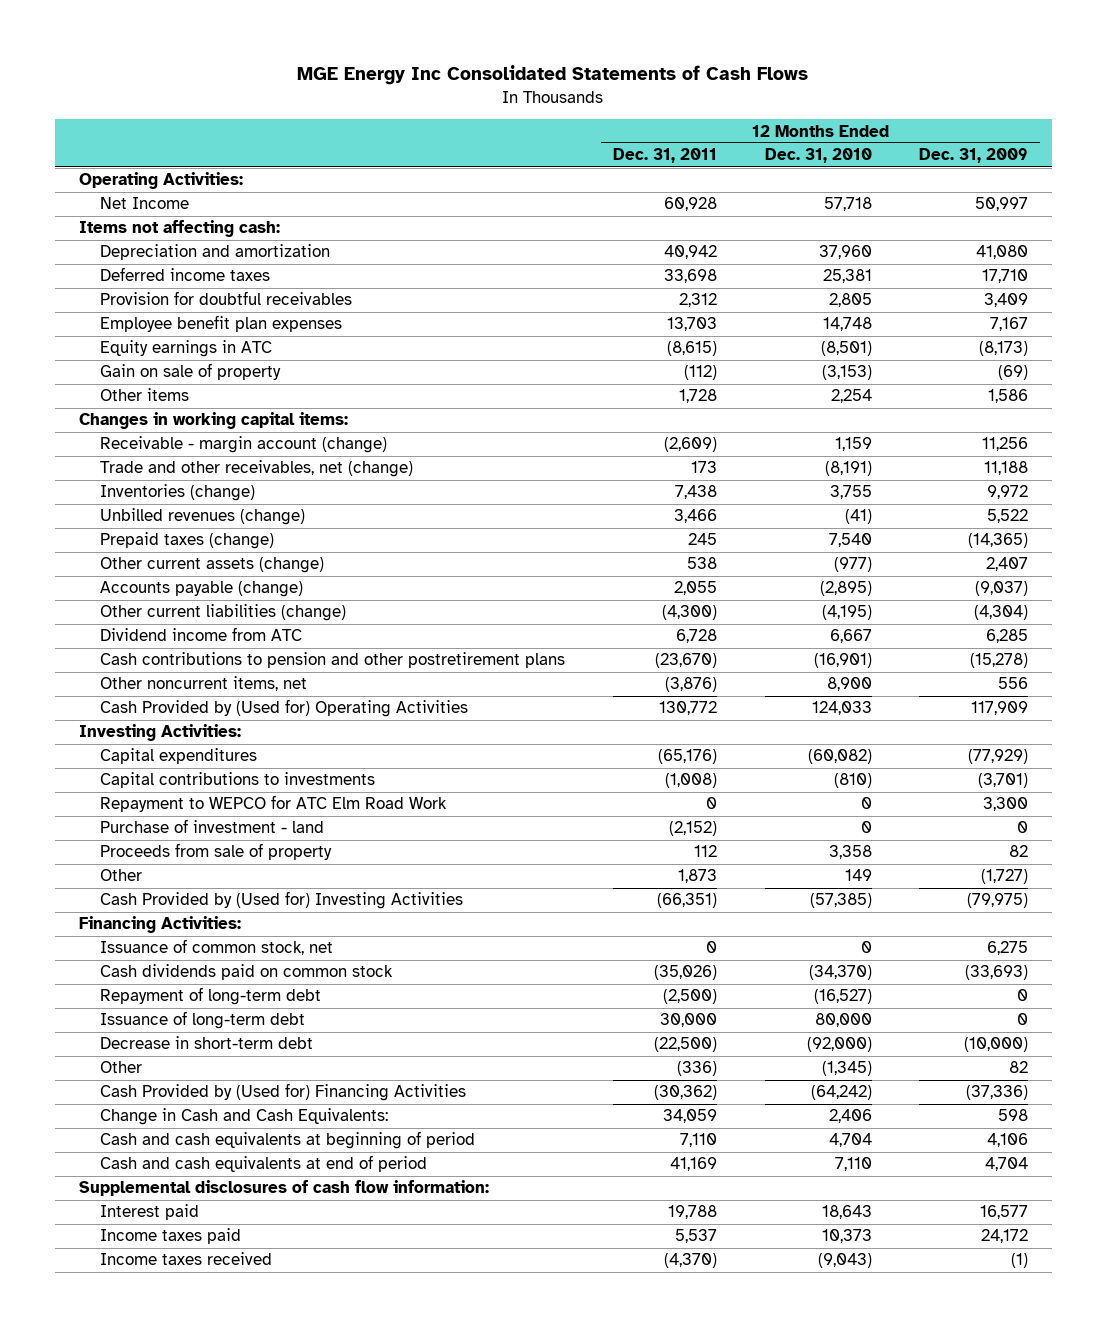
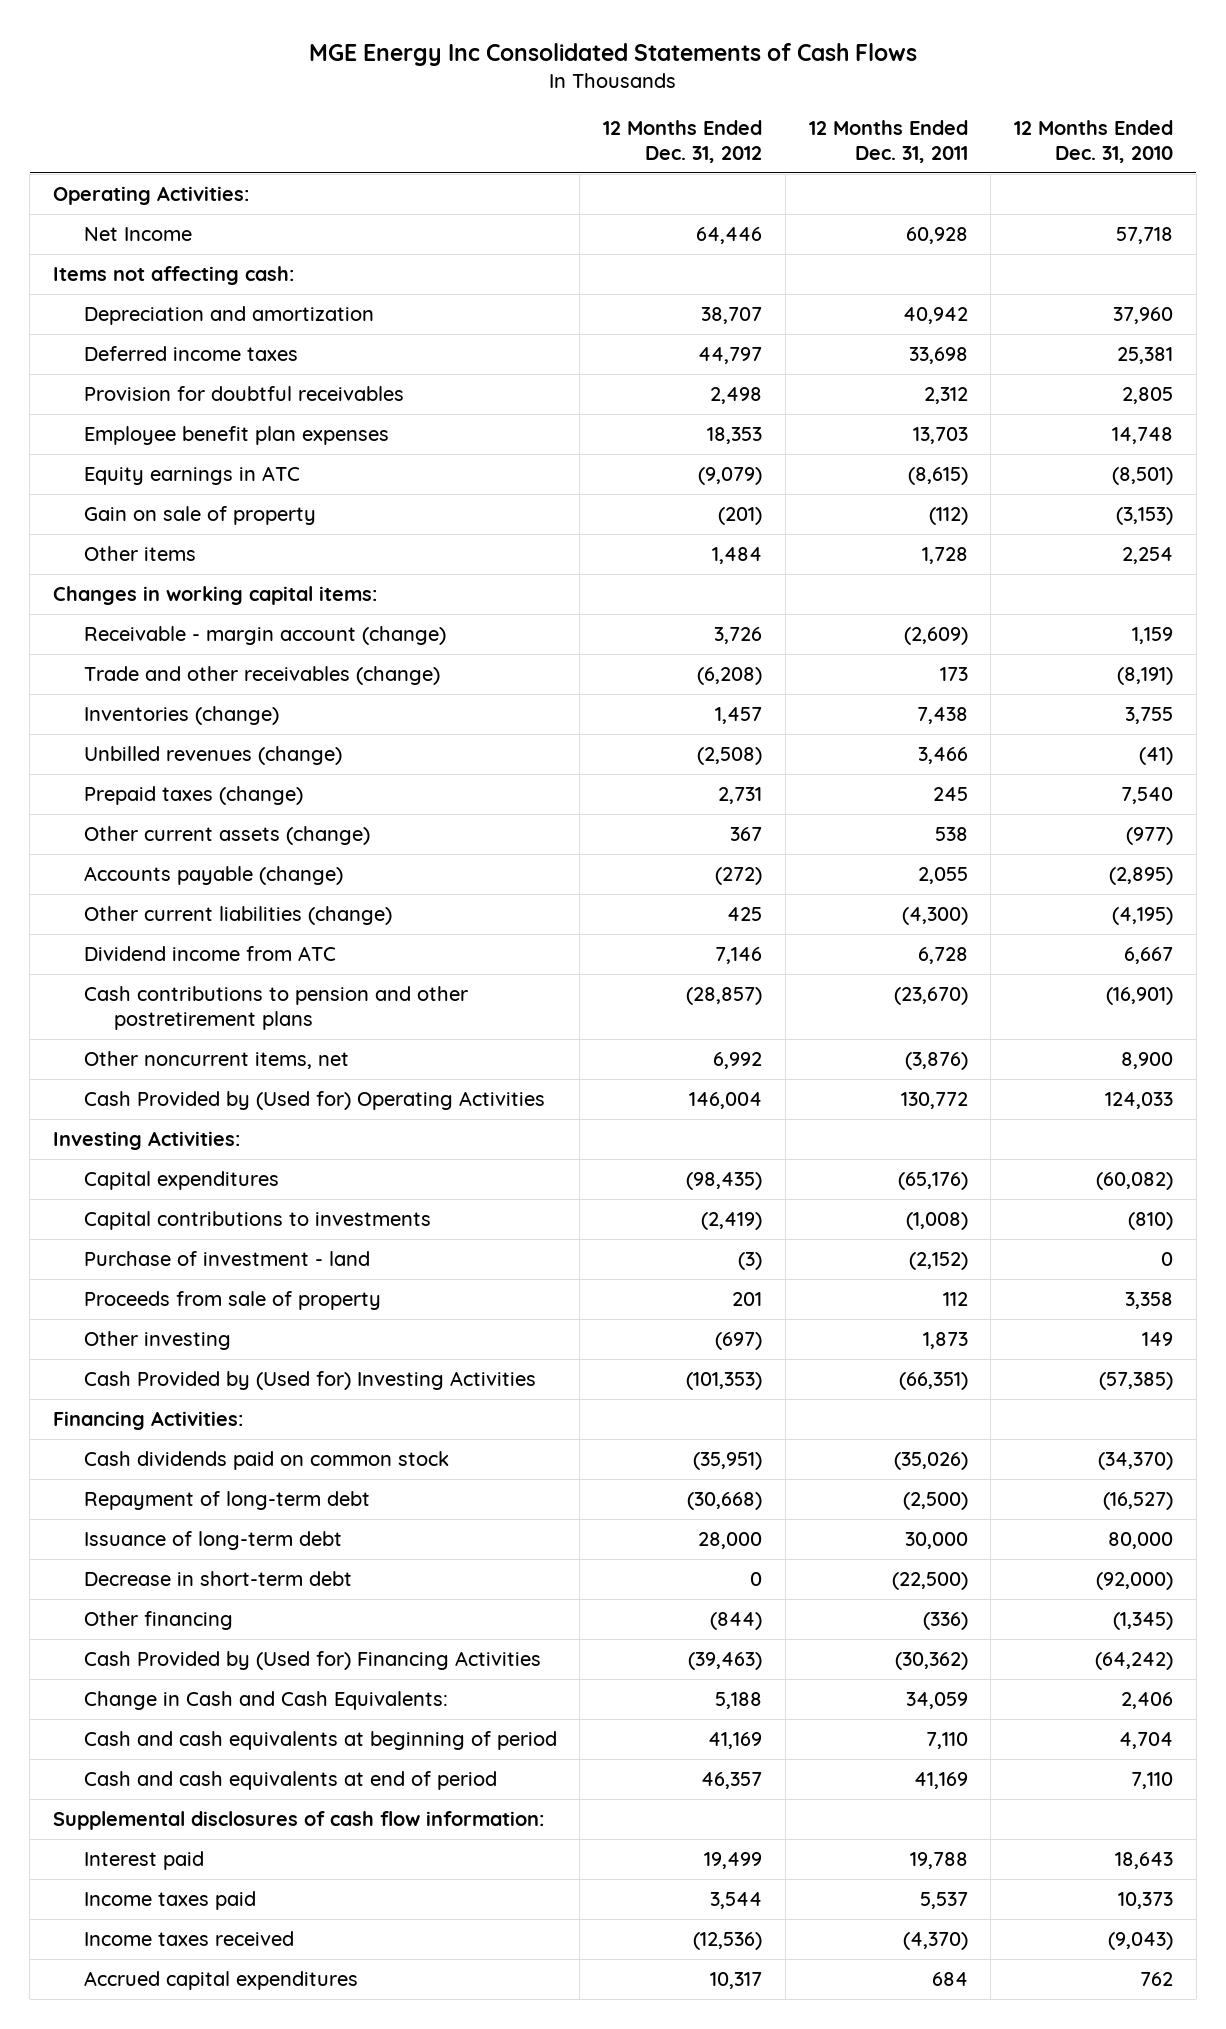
- | 12 Months Ended Dec. 31, 2011 | 12 Months Ended Dec. 31, 2010 | 12 Months Ended Dec. 31, 2009
+ | 12 Months Ended Dec. 31, 2012 | 12 Months Ended Dec. 31, 2011 | 12 Months Ended Dec. 31, 2010
- Trade and other receivables, net (change) | 173 | (8,191) | 11,188
+ Trade and other receivables (change) | (6,208) | 173 | (8,191)
- Repayment to WEPCO for ATC Elm Road Work | 0 | 0 | 3,300
- Other | 1,873 | 149 | (1,727)
+ Other investing | (697) | 1,873 | 149
- Issuance of common stock, net | 0 | 0 | 6,275
- Other | (336) | (1,345) | 82
+ Other financing | (844) | (336) | (1,345)
+ Accrued capital expenditures | 10,317 | 684 | 762

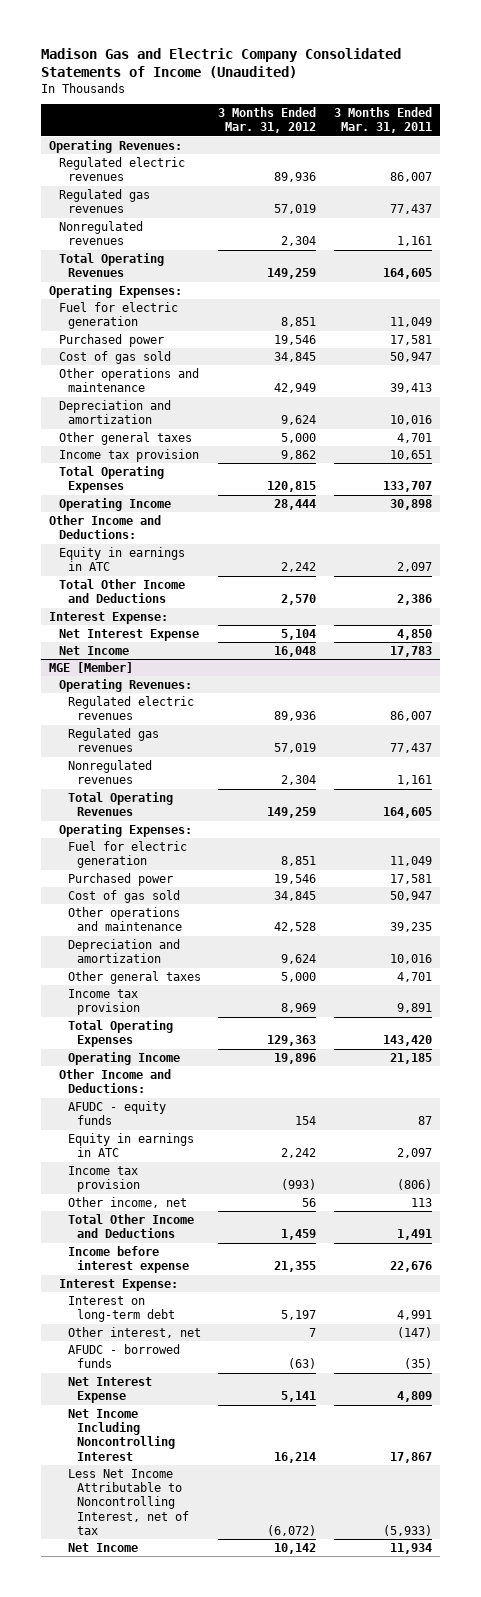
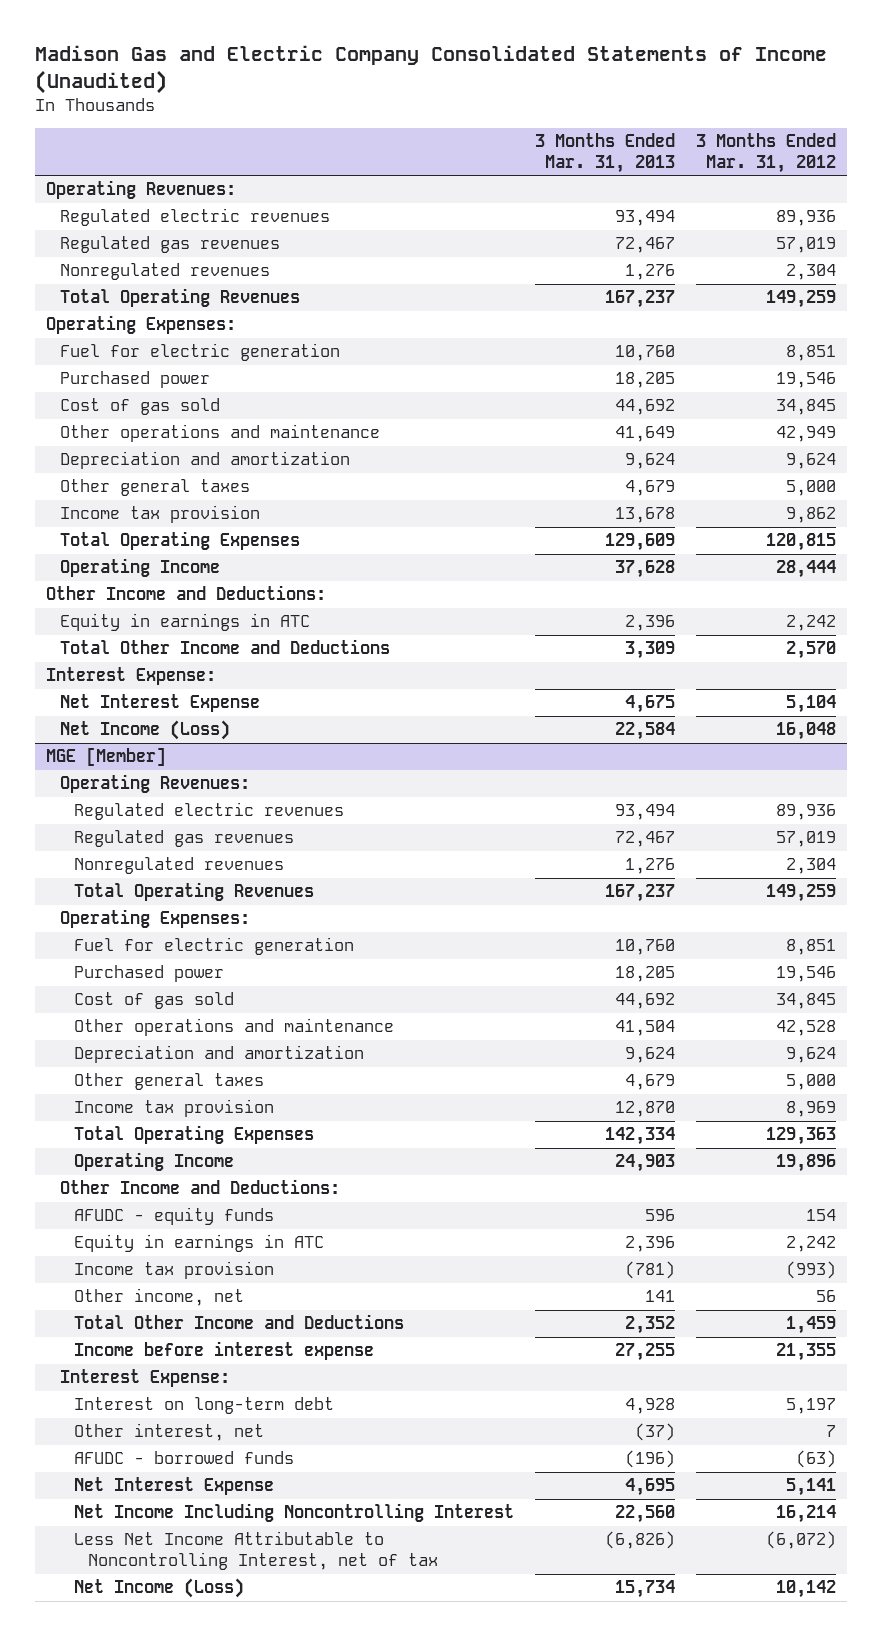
- | 3 Months Ended Mar. 31, 2012 | 3 Months Ended Mar. 31, 2011
+ | 3 Months Ended Mar. 31, 2013 | 3 Months Ended Mar. 31, 2012
- Net Income | 16,048 | 17,783
+ Net Income (Loss) | 22,584 | 16,048
@ MGE [Member]
- Net Income | 10,142 | 11,934
+ Net Income (Loss) | 15,734 | 10,142

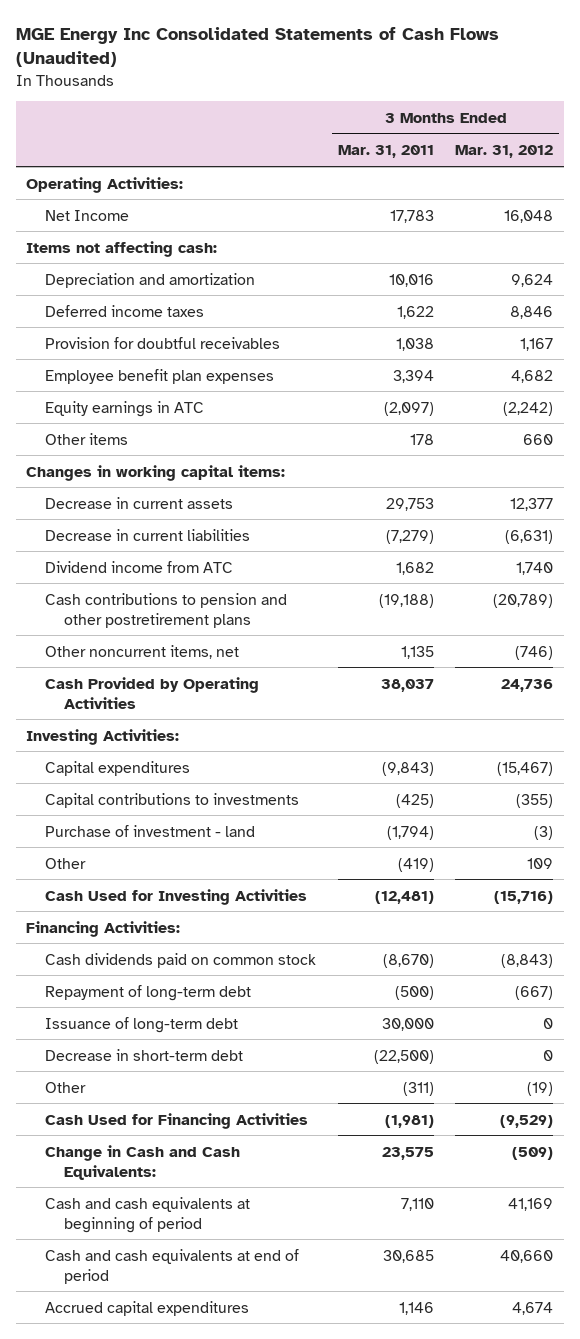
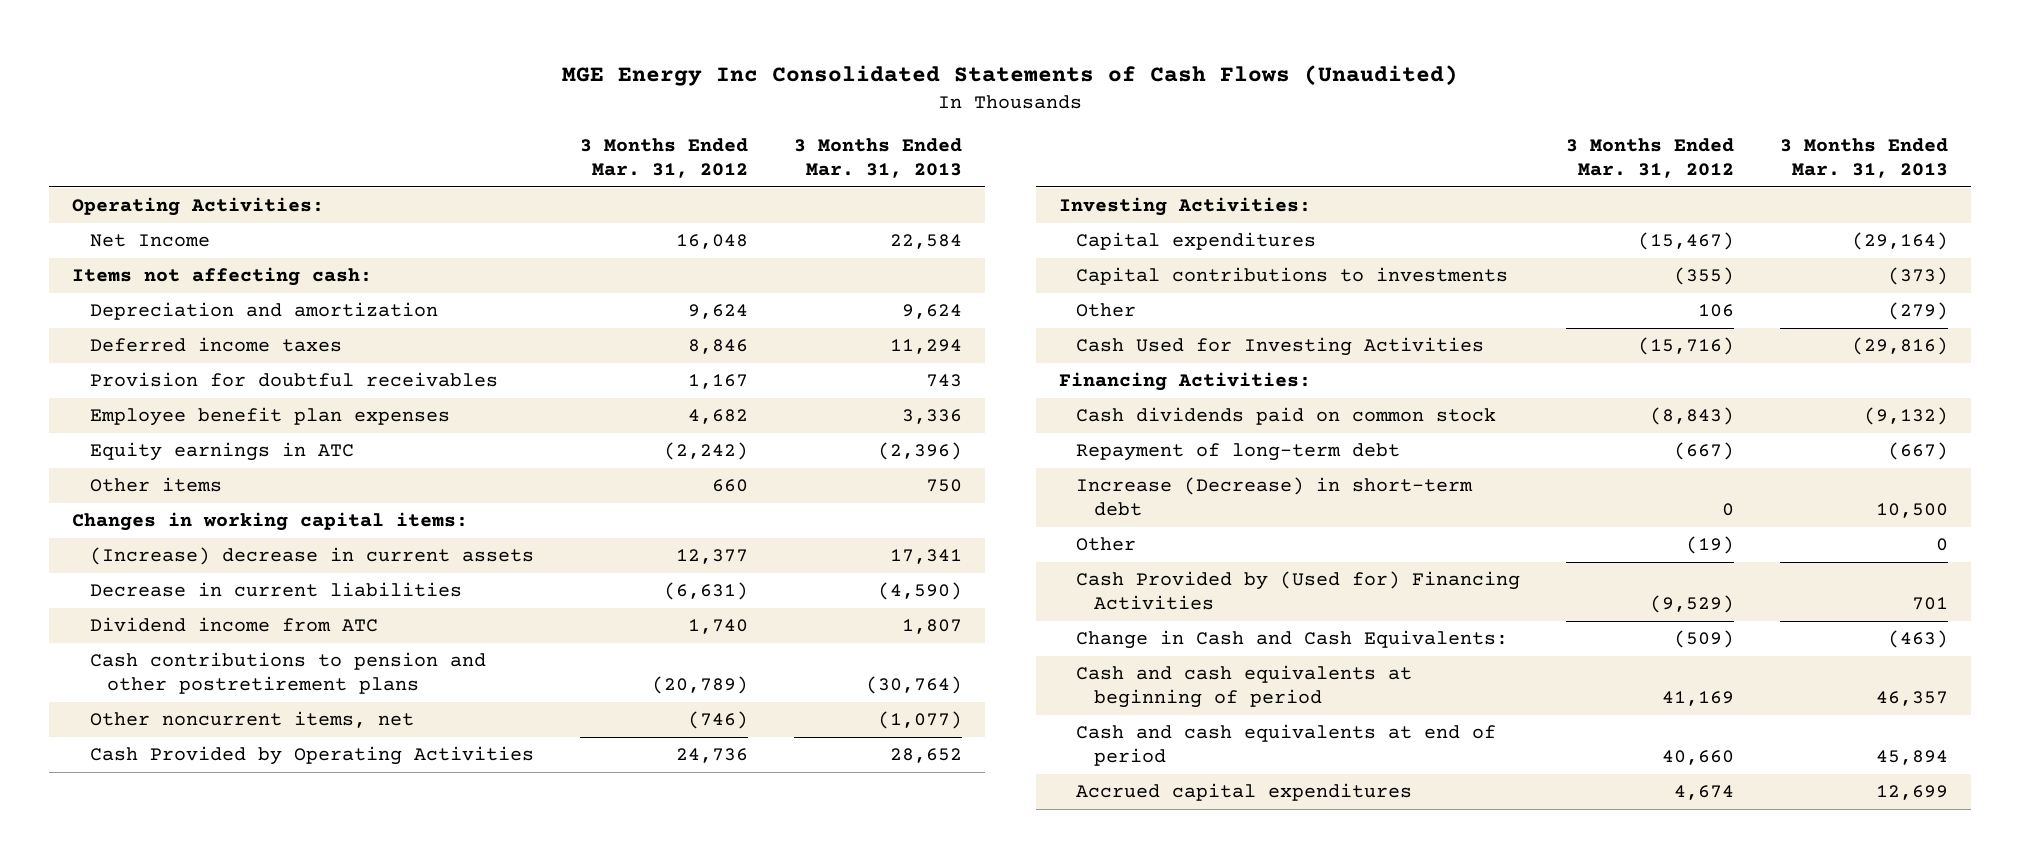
- | 3 Months Ended Mar. 31, 2011 | 3 Months Ended Mar. 31, 2012
+ | 3 Months Ended Mar. 31, 2012 | 3 Months Ended Mar. 31, 2013
- Decrease in current assets | 29,753 | 12,377
+ (Increase) decrease in current assets | 12,377 | 17,341
- Purchase of investment - land | (1,794) | (3)
- Other | (419) | 109
+ Other | 106 | (279)
- Issuance of long-term debt | 30,000 | 0
- Decrease in short-term debt | (22,500) | 0
+ Increase (Decrease) in short-term debt | 0 | 10,500
- Cash Used for Financing Activities | (1,981) | (9,529)
+ Cash Provided by (Used for) Financing Activities | (9,529) | 701

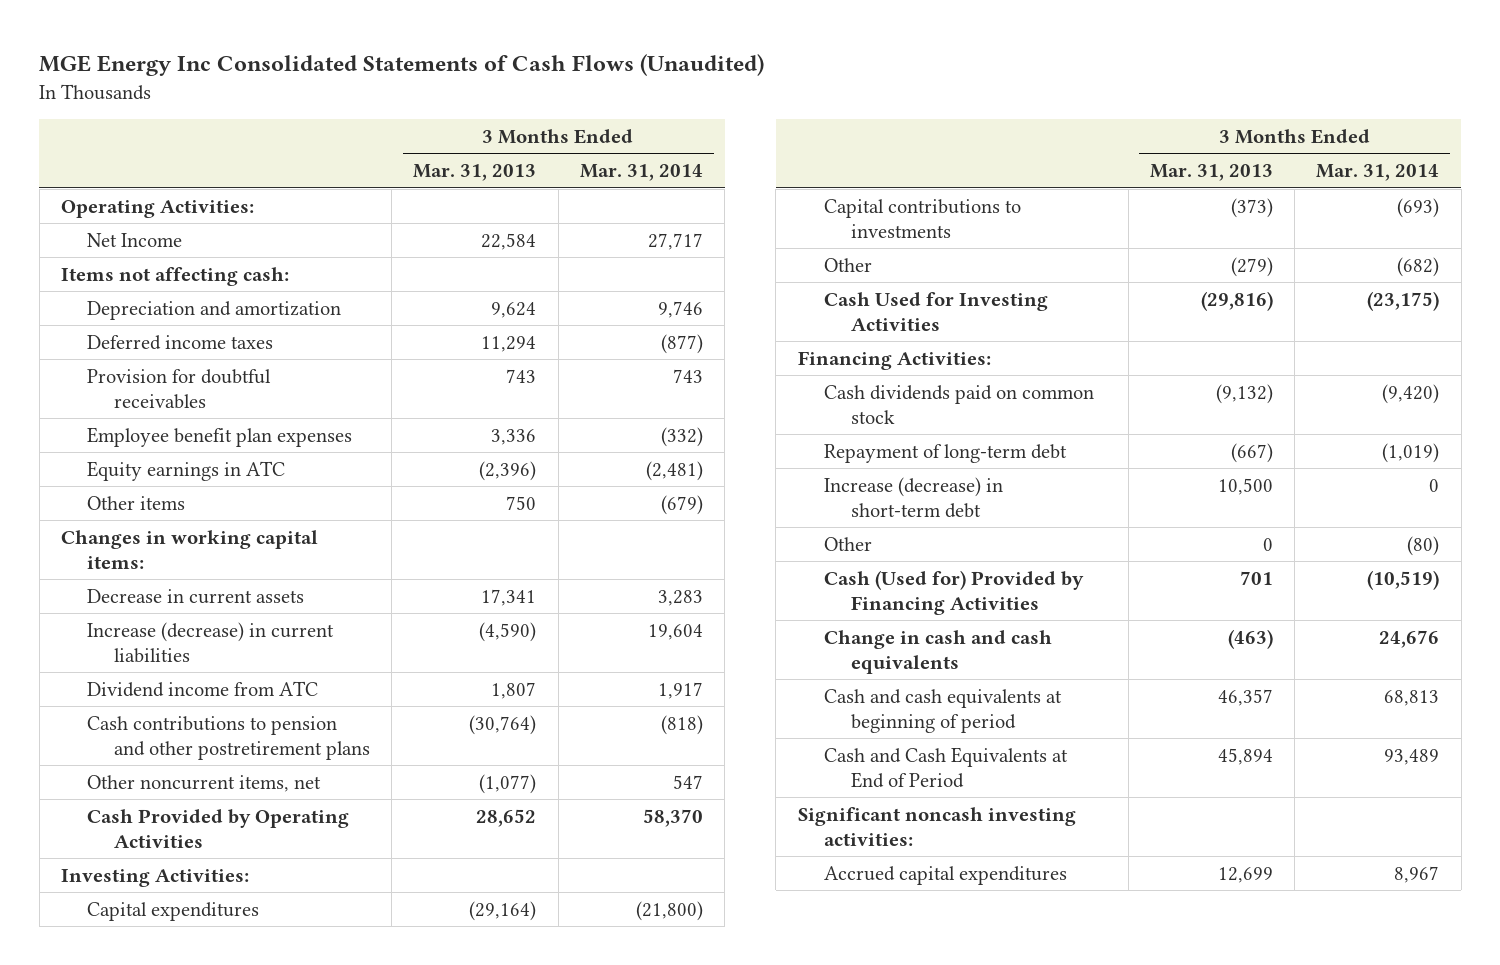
- | 3 Months Ended Mar. 31, 2012 | 3 Months Ended Mar. 31, 2013
+ | 3 Months Ended Mar. 31, 2013 | 3 Months Ended Mar. 31, 2014
- (Increase) decrease in current assets | 12,377 | 17,341
- Decrease in current liabilities | (6,631) | (4,590)
+ Decrease in current assets | 17,341 | 3,283
+ Increase (decrease) in current liabilities | (4,590) | 19,604
- Increase (Decrease) in short-term debt | 0 | 10,500
+ Increase (decrease) in short-term debt | 10,500 | 0
- Cash Provided by (Used for) Financing Activities | (9,529) | 701
- Change in Cash and Cash Equivalents: | (509) | (463)
+ Cash (Used for) Provided by Financing Activities | 701 | (10,519)
+ Change in cash and cash equivalents | (463) | 24,676
- Cash and cash equivalents at end of period | 40,660 | 45,894
+ Cash and Cash Equivalents at End of Period | 45,894 | 93,489
+ Significant noncash investing activities:

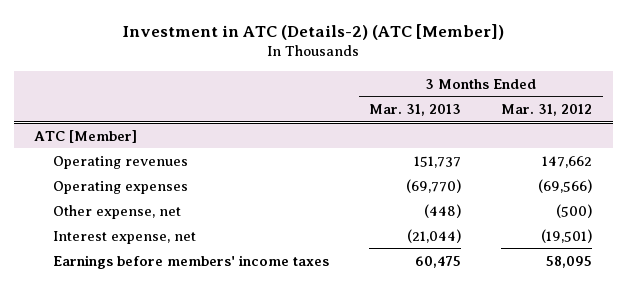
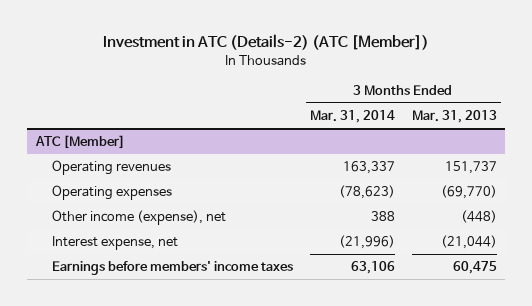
- | 3 Months Ended Mar. 31, 2013 | 3 Months Ended Mar. 31, 2012
+ | 3 Months Ended Mar. 31, 2014 | 3 Months Ended Mar. 31, 2013
@ ATC [Member]
- Other expense, net | (448) | (500)
+ Other income (expense), net | 388 | (448)

